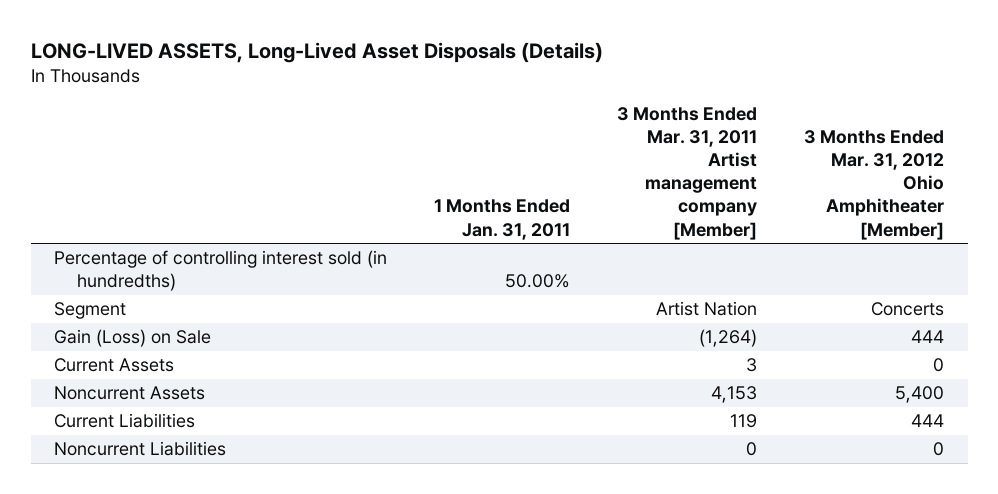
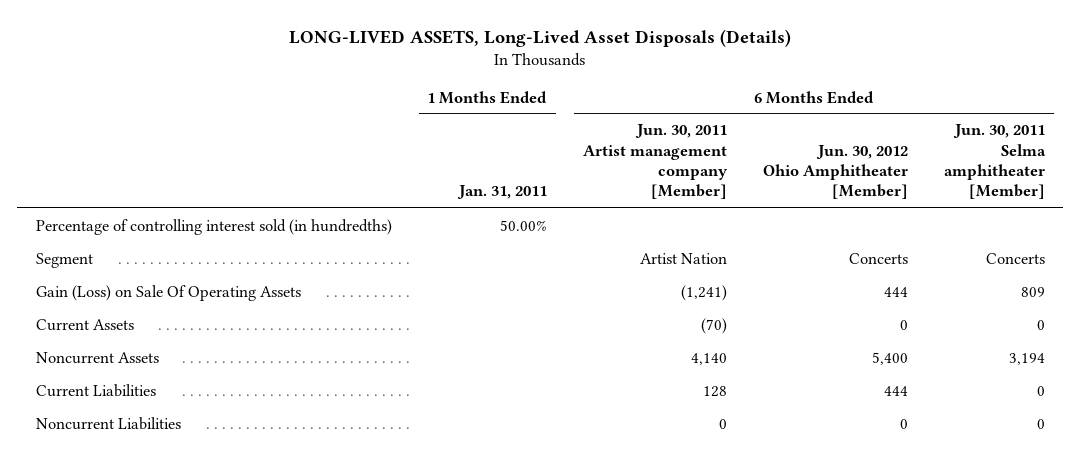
- | 1 Months Ended Jan. 31, 2011 | 3 Months Ended Mar. 31, 2011 Artist management company [Member] | 3 Months Ended Mar. 31, 2012 Ohio Amphitheater [Member]
+ | 1 Months Ended Jan. 31, 2011 | 6 Months Ended Jun. 30, 2011 Artist management company [Member] | 6 Months Ended Jun. 30, 2012 Ohio Amphitheater [Member] | 6 Months Ended Jun. 30, 2011 Selma amphitheater [Member]
- Gain (Loss) on Sale | | (1,264) | 444
+ Gain (Loss) on Sale Of Operating Assets | | (1,241) | 444 | 809

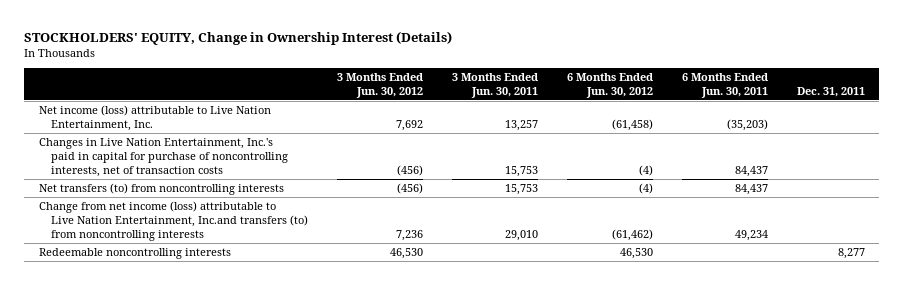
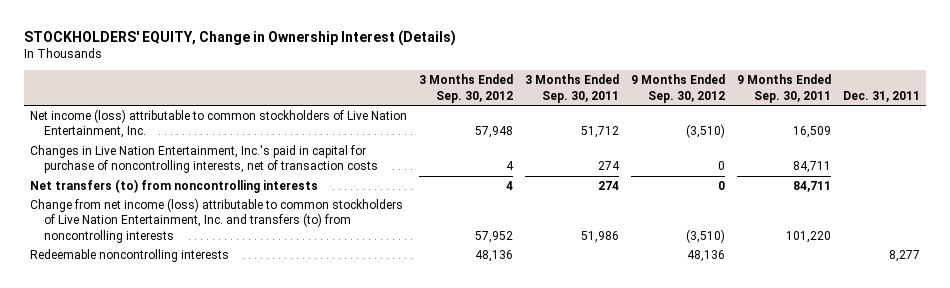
- | 3 Months Ended Jun. 30, 2012 | 3 Months Ended Jun. 30, 2011 | 6 Months Ended Jun. 30, 2012 | 6 Months Ended Jun. 30, 2011 | Dec. 31, 2011
+ | 3 Months Ended Sep. 30, 2012 | 3 Months Ended Sep. 30, 2011 | 9 Months Ended Sep. 30, 2012 | 9 Months Ended Sep. 30, 2011 | Dec. 31, 2011
- Net income (loss) attributable to Live Nation Entertainment, Inc. | 7,692 | 13,257 | (61,458) | (35,203) |
+ Net income (loss) attributable to common stockholders of Live Nation Entertainment, Inc. | 57,948 | 51,712 | (3,510) | 16,509 |
- Change from net income (loss) attributable to Live Nation Entertainment, Inc.and transfers (to) from noncontrolling interests | 7,236 | 29,010 | (61,462) | 49,234 |
+ Change from net income (loss) attributable to common stockholders of Live Nation Entertainment, Inc. and transfers (to) from noncontrolling interests | 57,952 | 51,986 | (3,510) | 101,220 |

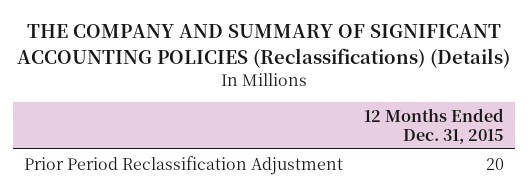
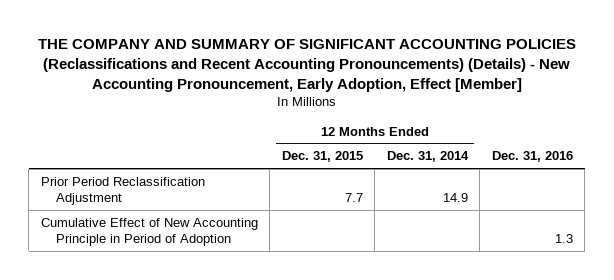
- THE COMPANY AND SUMMARY OF SIGNIFICANT ACCOUNTING POLICIES (Reclassifications) (Details)
+ THE COMPANY AND SUMMARY OF SIGNIFICANT ACCOUNTING POLICIES (Reclassifications and Recent Accounting Pronouncements) (Details) - New Accounting Pronouncement, Early Adoption, Effect [Member]
- | 12 Months Ended Dec. 31, 2015
+ | 12 Months Ended Dec. 31, 2015 | 12 Months Ended Dec. 31, 2014 | Dec. 31, 2016
- Prior Period Reclassification Adjustment | 20
+ Prior Period Reclassification Adjustment | 7.7 | 14.9 |
+ Cumulative Effect of New Accounting Principle in Period of Adoption | | | 1.3

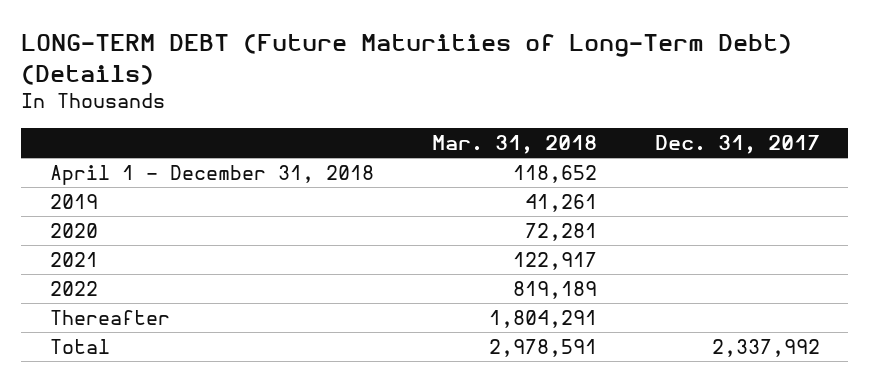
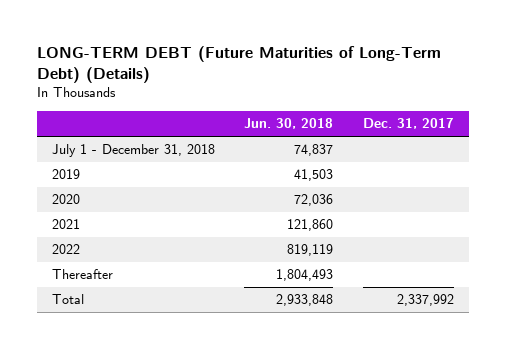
- | Mar. 31, 2018 | Dec. 31, 2017
+ | Jun. 30, 2018 | Dec. 31, 2017
- April 1 - December 31, 2018 | 118,652 |
+ July 1 - December 31, 2018 | 74,837 |

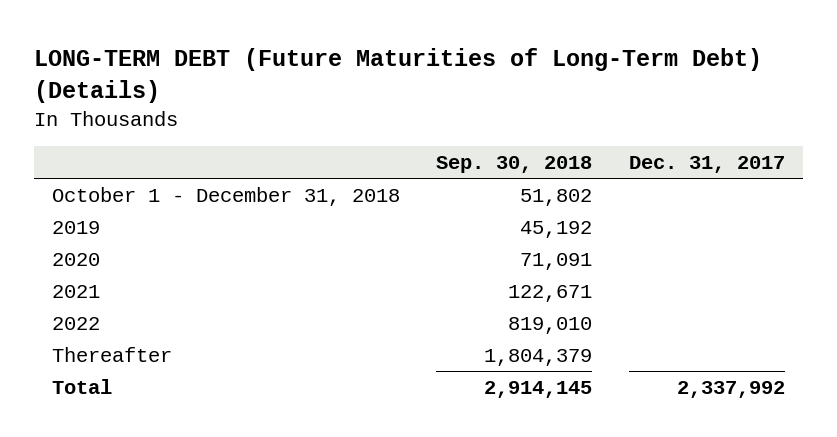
- | Jun. 30, 2018 | Dec. 31, 2017
+ | Sep. 30, 2018 | Dec. 31, 2017
- July 1 - December 31, 2018 | 74,837 |
+ October 1 - December 31, 2018 | 51,802 |

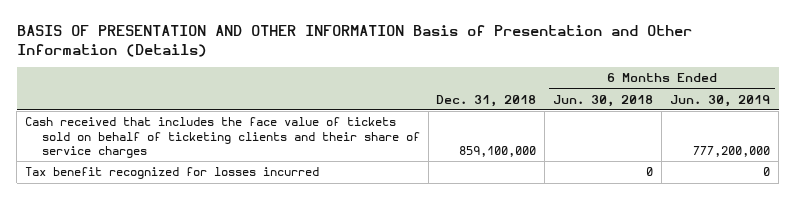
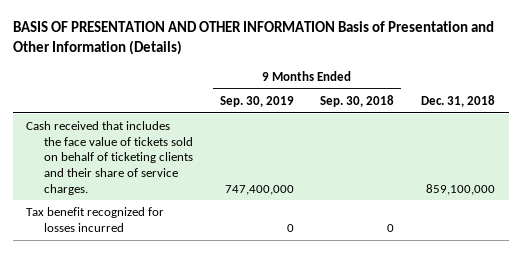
- | Dec. 31, 2018 | 6 Months Ended Jun. 30, 2018 | 6 Months Ended Jun. 30, 2019
+ | 9 Months Ended Sep. 30, 2019 | 9 Months Ended Sep. 30, 2018 | Dec. 31, 2018
- Cash received that includes the face value of tickets sold on behalf of ticketing clients and their share of service charges | 859,100,000 | | 777,200,000
+ Cash received that includes the face value of tickets sold on behalf of ticketing clients and their share of service charges. | 747,400,000 | | 859,100,000

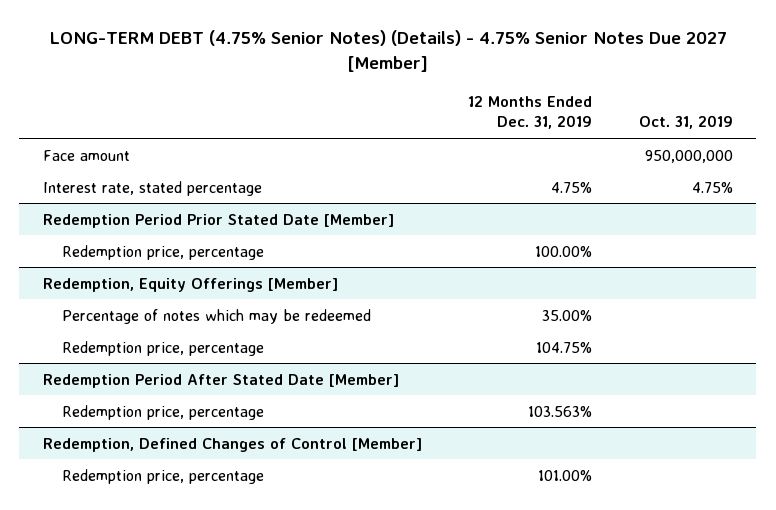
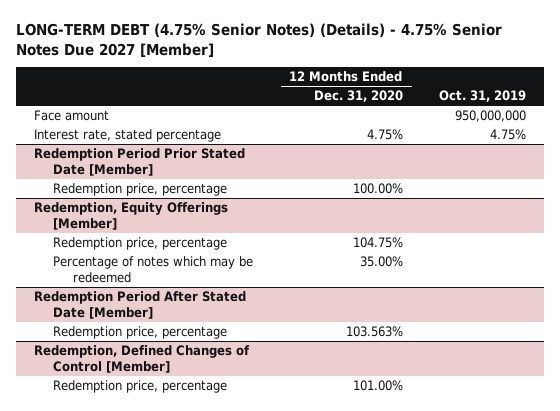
- | 12 Months Ended Dec. 31, 2019 | Oct. 31, 2019
+ | 12 Months Ended Dec. 31, 2020 | Oct. 31, 2019
@ Redemption, Equity Offerings [Member]
moved down: Percentage of notes which may be redeemed | 35.00% |

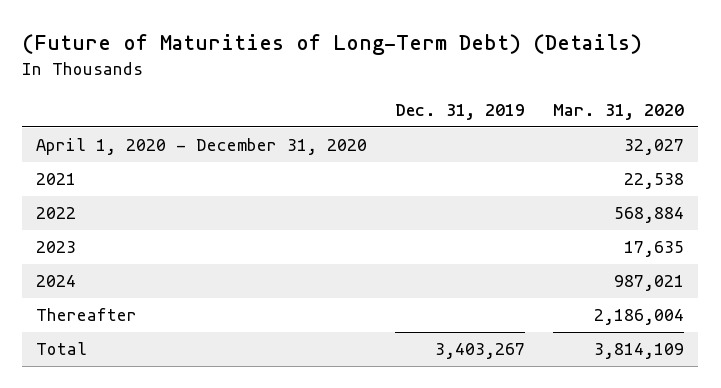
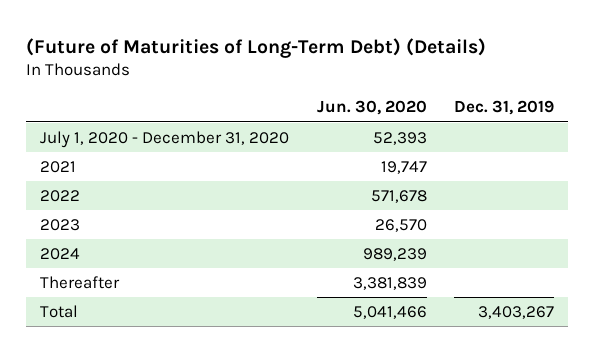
- | Dec. 31, 2019 | Mar. 31, 2020
+ | Jun. 30, 2020 | Dec. 31, 2019
- April 1, 2020 - December 31, 2020 | | 32,027
+ July 1, 2020 - December 31, 2020 | 52,393 |

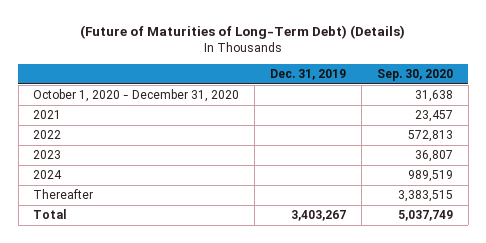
- | Jun. 30, 2020 | Dec. 31, 2019
+ | Dec. 31, 2019 | Sep. 30, 2020
- July 1, 2020 - December 31, 2020 | 52,393 |
+ October 1, 2020 - December 31, 2020 | | 31,638

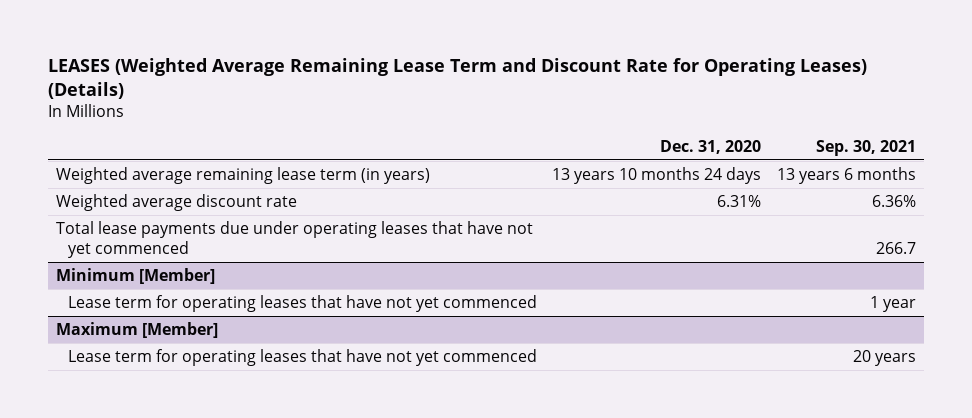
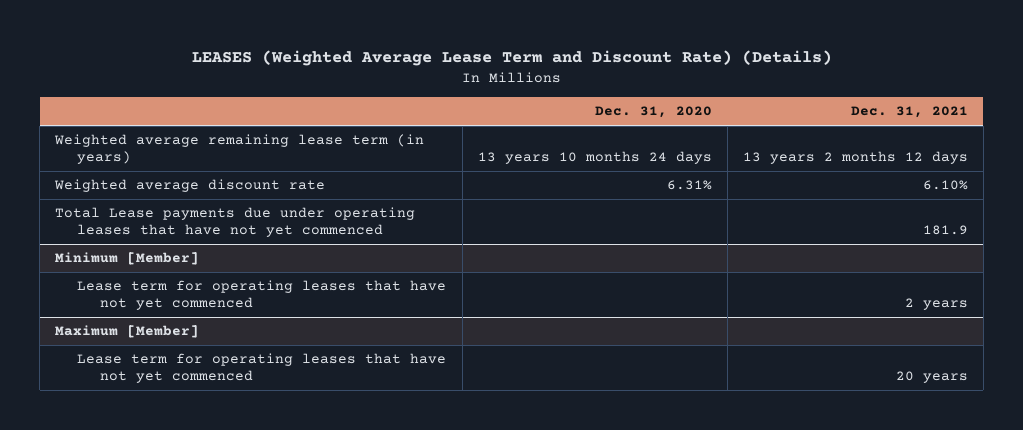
- LEASES (Weighted Average Remaining Lease Term and Discount Rate for Operating Leases) (Details)
+ LEASES (Weighted Average Lease Term and Discount Rate) (Details)
- | Dec. 31, 2020 | Sep. 30, 2021
+ | Dec. 31, 2020 | Dec. 31, 2021
- Total lease payments due under operating leases that have not yet commenced | | 266.7
+ Total Lease payments due under operating leases that have not yet commenced | | 181.9

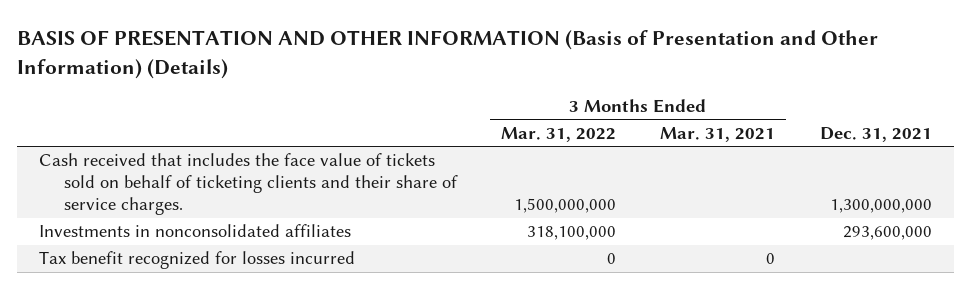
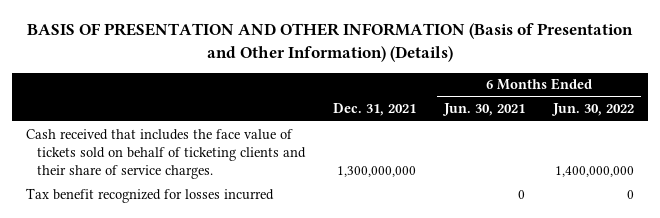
- | 3 Months Ended Mar. 31, 2022 | 3 Months Ended Mar. 31, 2021 | Dec. 31, 2021
+ | Dec. 31, 2021 | 6 Months Ended Jun. 30, 2021 | 6 Months Ended Jun. 30, 2022
- Investments in nonconsolidated affiliates | 318,100,000 | | 293,600,000

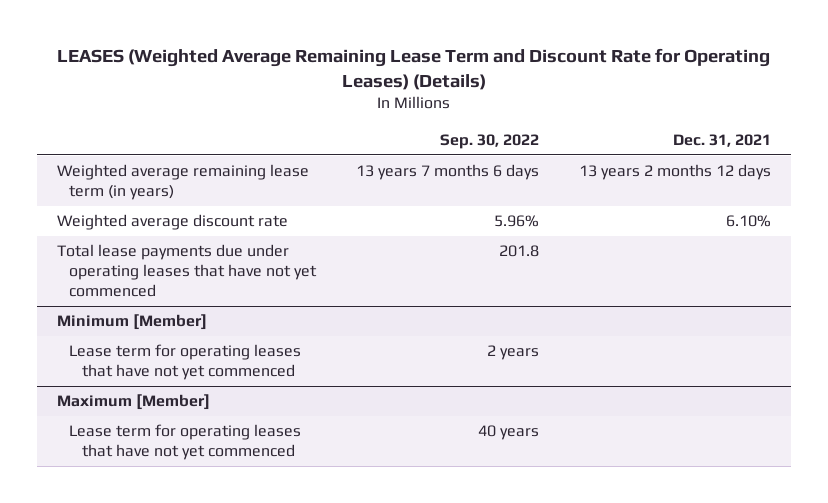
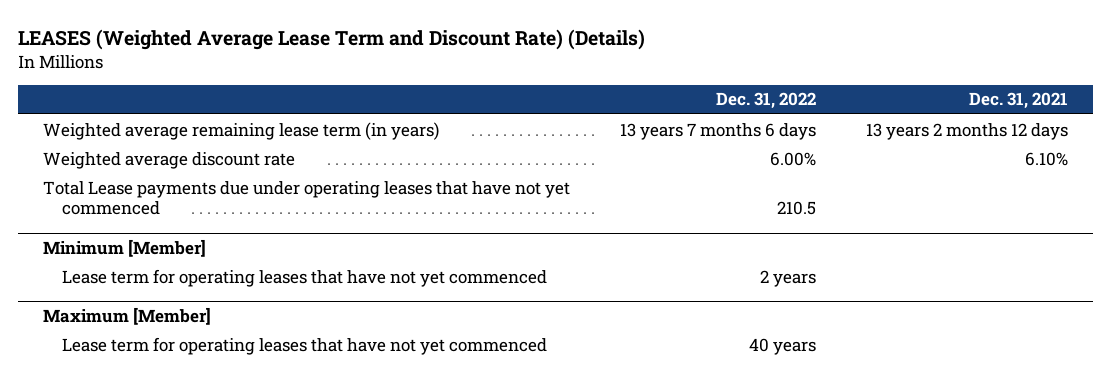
- LEASES (Weighted Average Remaining Lease Term and Discount Rate for Operating Leases) (Details)
+ LEASES (Weighted Average Lease Term and Discount Rate) (Details)
- | Sep. 30, 2022 | Dec. 31, 2021
+ | Dec. 31, 2022 | Dec. 31, 2021
- Total lease payments due under operating leases that have not yet commenced | 201.8 |
+ Total Lease payments due under operating leases that have not yet commenced | 210.5 |

